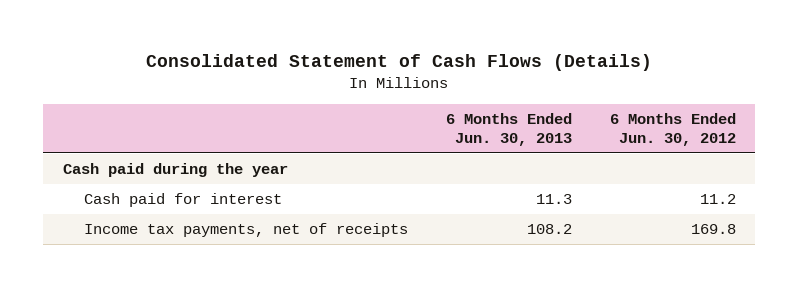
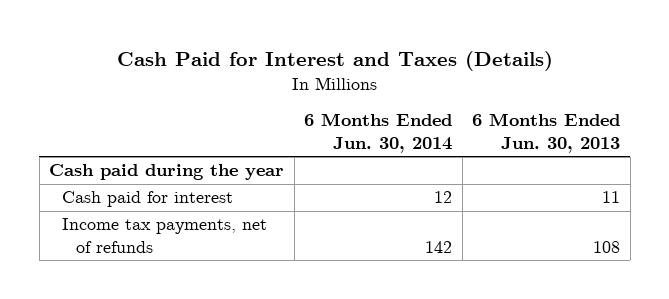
- Consolidated Statement of Cash Flows (Details)
+ Cash Paid for Interest and Taxes (Details)
- | 6 Months Ended Jun. 30, 2013 | 6 Months Ended Jun. 30, 2012
+ | 6 Months Ended Jun. 30, 2014 | 6 Months Ended Jun. 30, 2013
- Cash paid for interest | 11.3 | 11.2
- Income tax payments, net of receipts | 108.2 | 169.8
+ Cash paid for interest | 12 | 11
+ Income tax payments, net of refunds | 142 | 108

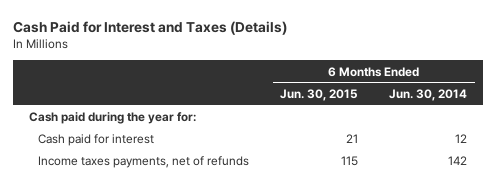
- | 6 Months Ended Jun. 30, 2014 | 6 Months Ended Jun. 30, 2013
+ | 6 Months Ended Jun. 30, 2015 | 6 Months Ended Jun. 30, 2014
- Cash paid during the year
+ Cash paid during the year for:
- Income tax payments, net of refunds | 142 | 108
+ Income taxes payments, net of refunds | 115 | 142

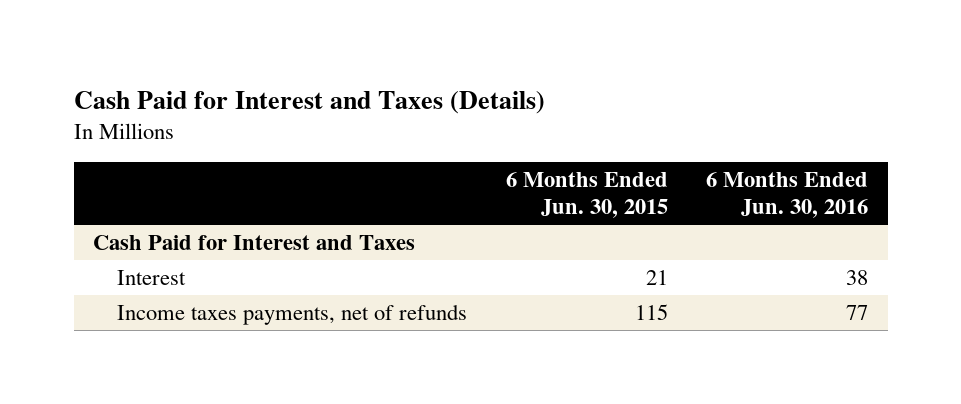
- | 6 Months Ended Jun. 30, 2015 | 6 Months Ended Jun. 30, 2014
+ | 6 Months Ended Jun. 30, 2015 | 6 Months Ended Jun. 30, 2016
- Cash paid during the year for:
- Cash paid for interest | 21 | 12
+ Cash Paid for Interest and Taxes
+ Interest | 21 | 38

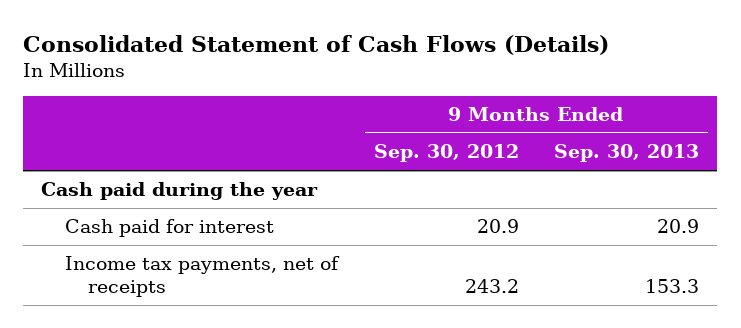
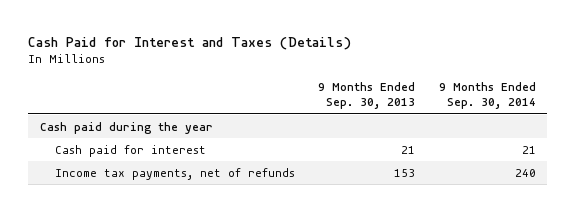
- Consolidated Statement of Cash Flows (Details)
+ Cash Paid for Interest and Taxes (Details)
- | 9 Months Ended Sep. 30, 2012 | 9 Months Ended Sep. 30, 2013
+ | 9 Months Ended Sep. 30, 2013 | 9 Months Ended Sep. 30, 2014
- Cash paid for interest | 20.9 | 20.9
- Income tax payments, net of receipts | 243.2 | 153.3
+ Cash paid for interest | 21 | 21
+ Income tax payments, net of refunds | 153 | 240

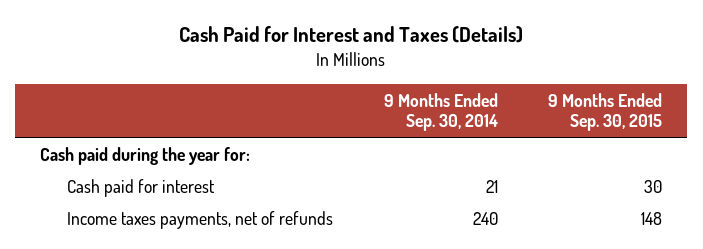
- | 9 Months Ended Sep. 30, 2013 | 9 Months Ended Sep. 30, 2014
+ | 9 Months Ended Sep. 30, 2014 | 9 Months Ended Sep. 30, 2015
- Cash paid during the year
+ Cash paid during the year for:
- Income tax payments, net of refunds | 153 | 240
+ Income taxes payments, net of refunds | 240 | 148

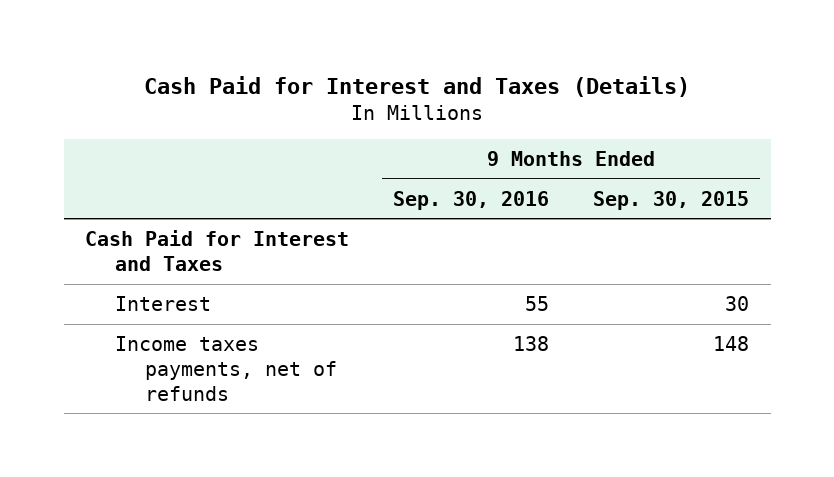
- | 9 Months Ended Sep. 30, 2014 | 9 Months Ended Sep. 30, 2015
+ | 9 Months Ended Sep. 30, 2016 | 9 Months Ended Sep. 30, 2015
- Cash paid during the year for:
- Cash paid for interest | 21 | 30
+ Cash Paid for Interest and Taxes
+ Interest | 55 | 30

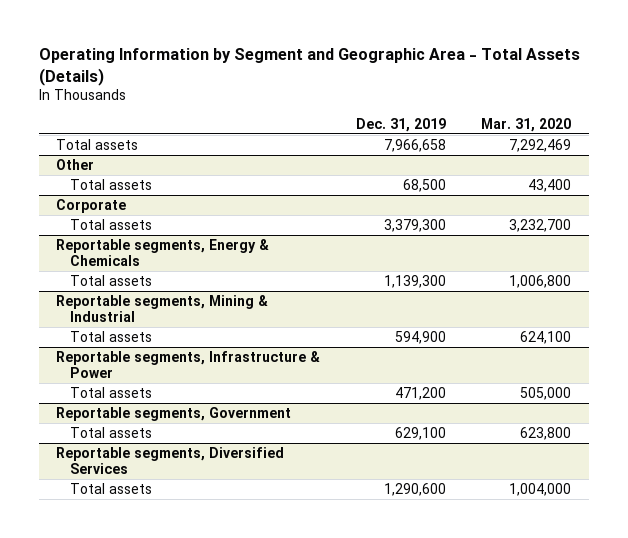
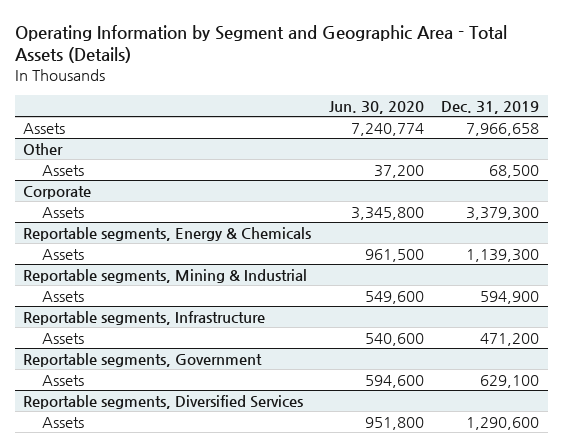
- | Dec. 31, 2019 | Mar. 31, 2020
+ | Jun. 30, 2020 | Dec. 31, 2019
- Total assets | 7,966,658 | 7,292,469
+ Assets | 7,240,774 | 7,966,658
@ Other
- Total assets | 68,500 | 43,400
+ Assets | 37,200 | 68,500
@ Corporate
- Total assets | 3,379,300 | 3,232,700
+ Assets | 3,345,800 | 3,379,300
@ Reportable segments, Energy & Chemicals
- Total assets | 1,139,300 | 1,006,800
+ Assets | 961,500 | 1,139,300
@ Reportable segments, Mining & Industrial
- Total assets | 594,900 | 624,100
- Reportable segments, Infrastructure & Power
- Total assets | 471,200 | 505,000
@ Reportable segments, Mining & Industrial
+ Assets | 549,600 | 594,900
+ Reportable segments, Infrastructure
+ Assets | 540,600 | 471,200
@ Reportable segments, Government
- Total assets | 629,100 | 623,800
+ Assets | 594,600 | 629,100
@ Reportable segments, Diversified Services
- Total assets | 1,290,600 | 1,004,000
+ Assets | 951,800 | 1,290,600

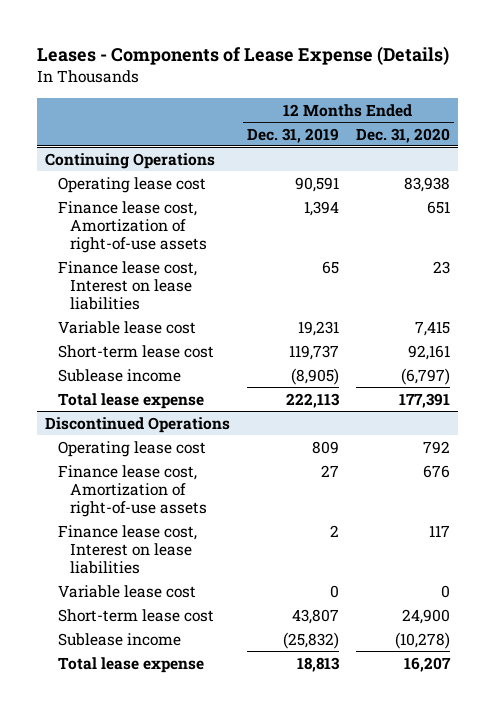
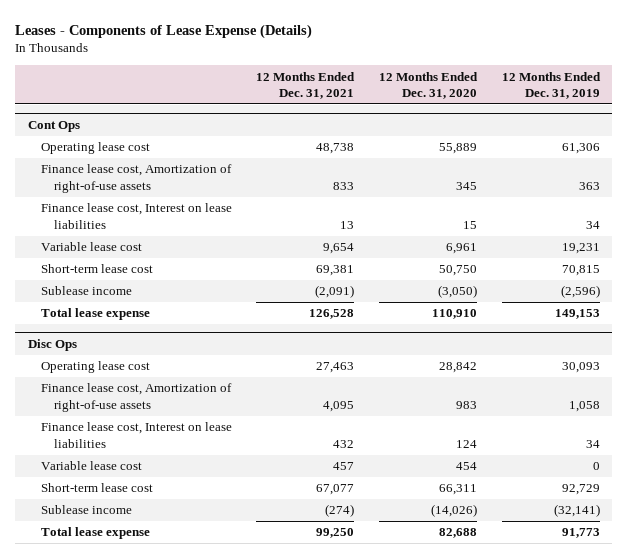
- | 12 Months Ended Dec. 31, 2019 | 12 Months Ended Dec. 31, 2020
+ | 12 Months Ended Dec. 31, 2021 | 12 Months Ended Dec. 31, 2020 | 12 Months Ended Dec. 31, 2019
- Continuing Operations
- Operating lease cost | 90,591 | 83,938
- Finance lease cost, Amortization of right-of-use assets | 1,394 | 651
- Finance lease cost, Interest on lease liabilities | 65 | 23
- Variable lease cost | 19,231 | 7,415
- Short-term lease cost | 119,737 | 92,161
- Sublease income | (8,905) | (6,797)
- Total lease expense | 222,113 | 177,391
- Discontinued Operations
- Operating lease cost | 809 | 792
- Finance lease cost, Amortization of right-of-use assets | 27 | 676
- Finance lease cost, Interest on lease liabilities | 2 | 117
- Variable lease cost | 0 | 0
- Short-term lease cost | 43,807 | 24,900
- Sublease income | (25,832) | (10,278)
- Total lease expense | 18,813 | 16,207
+ Cont Ops
+ Operating lease cost | 48,738 | 55,889 | 61,306
+ Finance lease cost, Amortization of right-of-use assets | 833 | 345 | 363
+ Finance lease cost, Interest on lease liabilities | 13 | 15 | 34
+ Variable lease cost | 9,654 | 6,961 | 19,231
+ Short-term lease cost | 69,381 | 50,750 | 70,815
+ Sublease income | (2,091) | (3,050) | (2,596)
+ Total lease expense | 126,528 | 110,910 | 149,153
+ Disc Ops
+ Operating lease cost | 27,463 | 28,842 | 30,093
+ Finance lease cost, Amortization of right-of-use assets | 4,095 | 983 | 1,058
+ Finance lease cost, Interest on lease liabilities | 432 | 124 | 34
+ Variable lease cost | 457 | 454 | 0
+ Short-term lease cost | 67,077 | 66,311 | 92,729
+ Sublease income | (274) | (14,026) | (32,141)
+ Total lease expense | 99,250 | 82,688 | 91,773

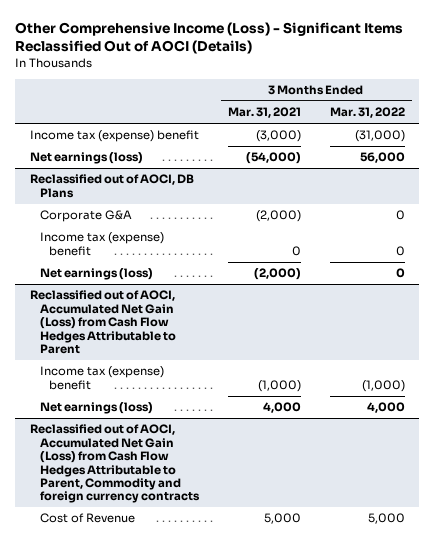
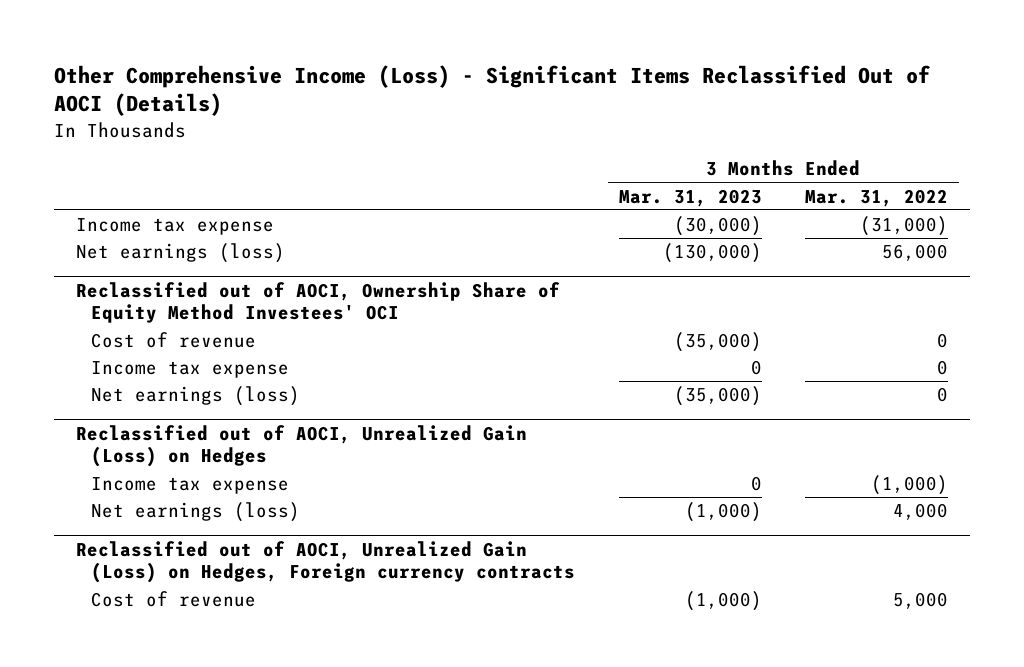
- | 3 Months Ended Mar. 31, 2021 | 3 Months Ended Mar. 31, 2022
+ | 3 Months Ended Mar. 31, 2023 | 3 Months Ended Mar. 31, 2022
- Income tax (expense) benefit | (3,000) | (31,000)
+ Income tax expense | (30,000) | (31,000)
- Reclassified out of AOCI, DB Plans
- Corporate G&A | (2,000) | 0
- Income tax (expense) benefit | 0 | 0
+ Reclassified out of AOCI, Ownership Share of Equity Method Investees' OCI
+ Cost of revenue | (35,000) | 0
+ Income tax expense | 0 | 0
- Reclassified out of AOCI, Accumulated Net Gain (Loss) from Cash Flow Hedges Attributable to Parent
- Income tax (expense) benefit | (1,000) | (1,000)
+ Reclassified out of AOCI, Unrealized Gain (Loss) on Hedges
+ Income tax expense | 0 | (1,000)
- Reclassified out of AOCI, Accumulated Net Gain (Loss) from Cash Flow Hedges Attributable to Parent, Commodity and foreign currency contracts
- Cost of Revenue | 5,000 | 5,000
+ Reclassified out of AOCI, Unrealized Gain (Loss) on Hedges, Foreign currency contracts
+ Cost of revenue | (1,000) | 5,000

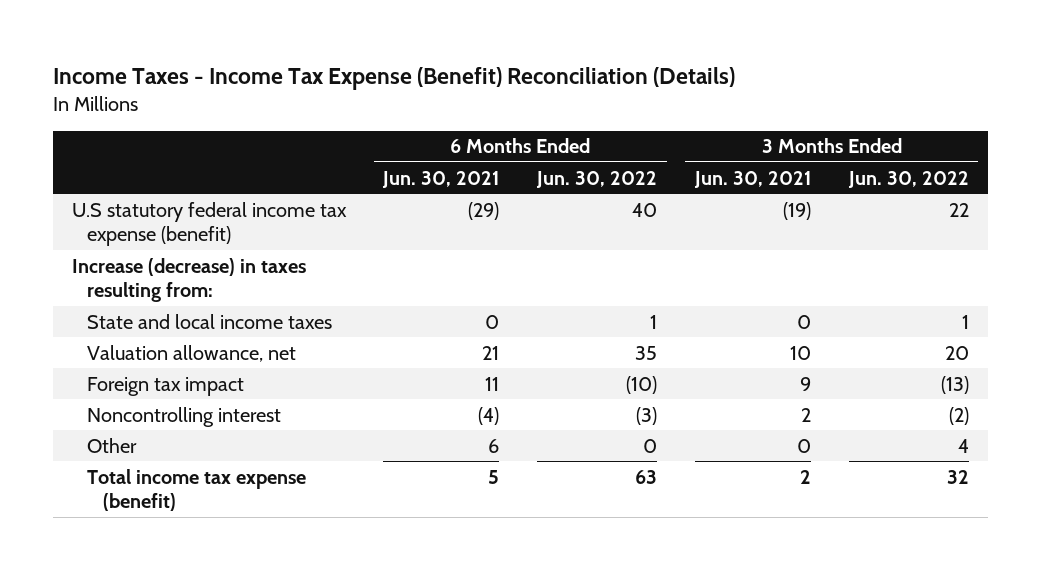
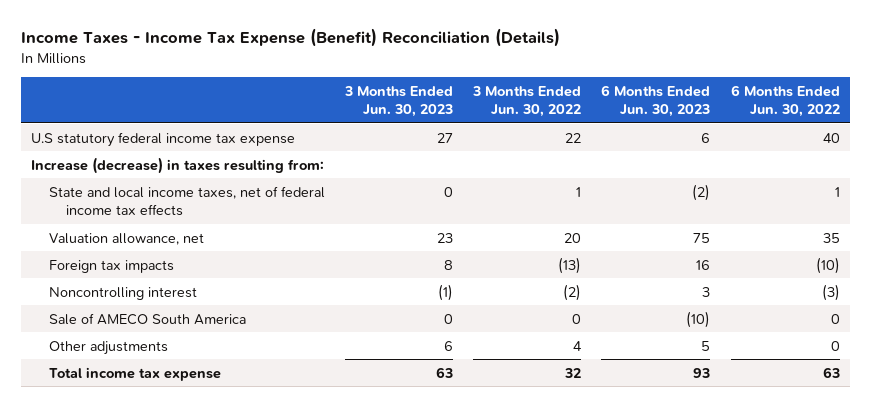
- | 6 Months Ended Jun. 30, 2021 | 6 Months Ended Jun. 30, 2022 | 3 Months Ended Jun. 30, 2021 | 3 Months Ended Jun. 30, 2022
+ | 3 Months Ended Jun. 30, 2023 | 3 Months Ended Jun. 30, 2022 | 6 Months Ended Jun. 30, 2023 | 6 Months Ended Jun. 30, 2022
- U.S statutory federal income tax expense (benefit) | (29) | 40 | (19) | 22
+ U.S statutory federal income tax expense | 27 | 22 | 6 | 40
- State and local income taxes | 0 | 1 | 0 | 1
+ State and local income taxes, net of federal income tax effects | 0 | 1 | (2) | 1
- Foreign tax impact | 11 | (10) | 9 | (13)
+ Foreign tax impacts | 8 | (13) | 16 | (10)
- Other | 6 | 0 | 0 | 4
- Total income tax expense (benefit) | 5 | 63 | 2 | 32
+ Sale of AMECO South America | 0 | 0 | (10) | 0
+ Other adjustments | 6 | 4 | 5 | 0
+ Total income tax expense | 63 | 32 | 93 | 63

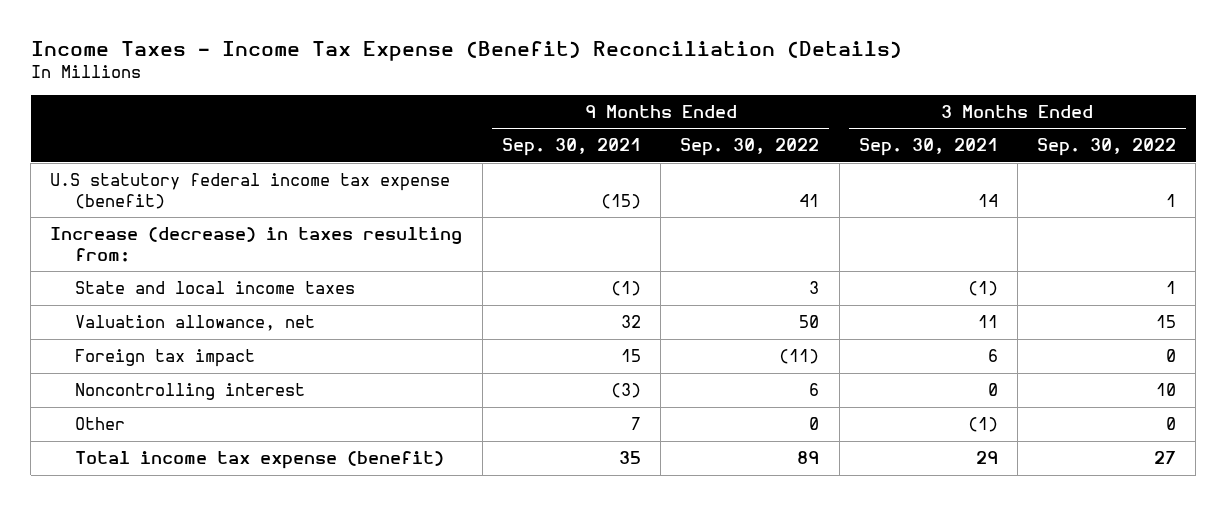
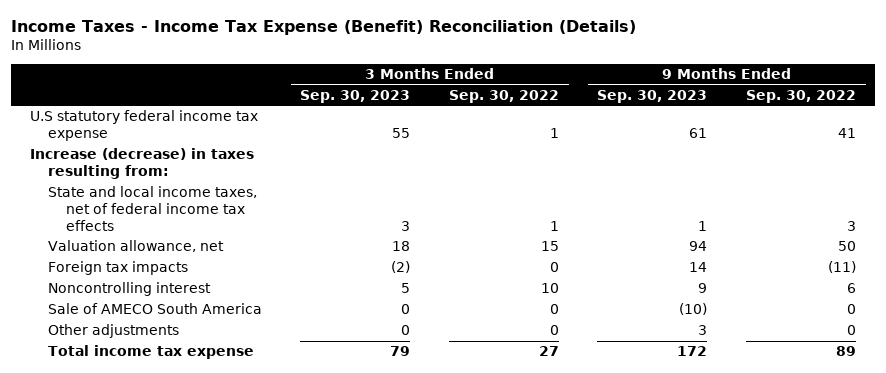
- | 9 Months Ended Sep. 30, 2021 | 9 Months Ended Sep. 30, 2022 | 3 Months Ended Sep. 30, 2021 | 3 Months Ended Sep. 30, 2022
+ | 3 Months Ended Sep. 30, 2023 | 3 Months Ended Sep. 30, 2022 | 9 Months Ended Sep. 30, 2023 | 9 Months Ended Sep. 30, 2022
- U.S statutory federal income tax expense (benefit) | (15) | 41 | 14 | 1
+ U.S statutory federal income tax expense | 55 | 1 | 61 | 41
- State and local income taxes | (1) | 3 | (1) | 1
+ State and local income taxes, net of federal income tax effects | 3 | 1 | 1 | 3
- Foreign tax impact | 15 | (11) | 6 | 0
+ Foreign tax impacts | (2) | 0 | 14 | (11)
- Other | 7 | 0 | (1) | 0
- Total income tax expense (benefit) | 35 | 89 | 29 | 27
+ Sale of AMECO South America | 0 | 0 | (10) | 0
+ Other adjustments | 0 | 0 | 3 | 0
+ Total income tax expense | 79 | 27 | 172 | 89

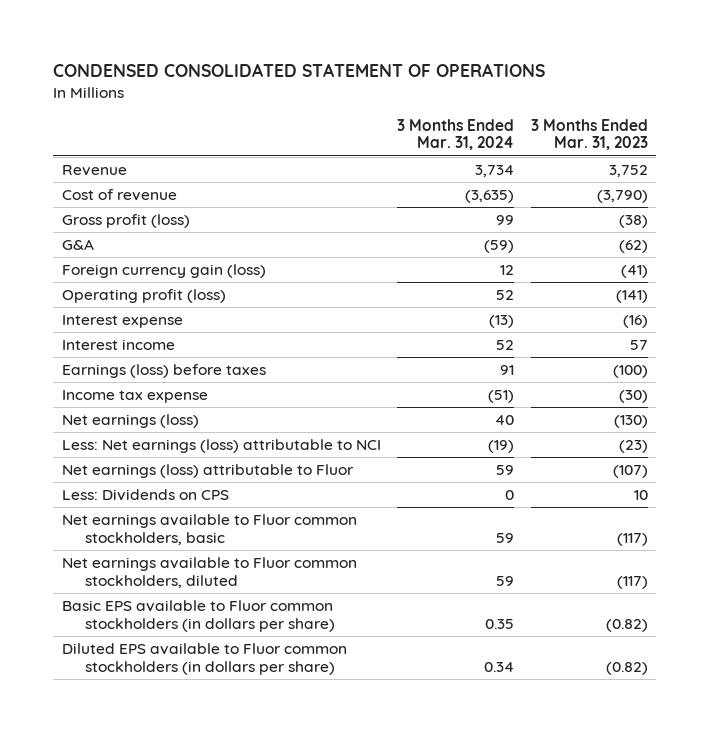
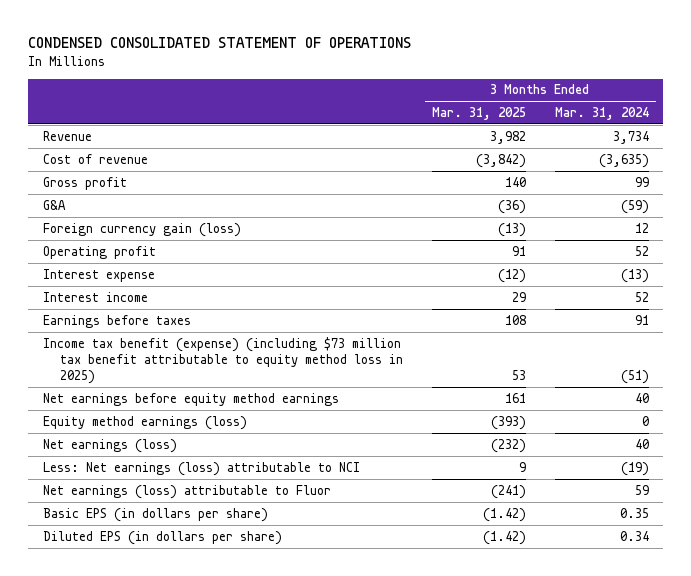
- | 3 Months Ended Mar. 31, 2024 | 3 Months Ended Mar. 31, 2023
+ | 3 Months Ended Mar. 31, 2025 | 3 Months Ended Mar. 31, 2024
- Gross profit (loss) | 99 | (38)
+ Gross profit | 140 | 99
- Operating profit (loss) | 52 | (141)
+ Operating profit | 91 | 52
- Earnings (loss) before taxes | 91 | (100)
- Income tax expense | (51) | (30)
+ Earnings before taxes | 108 | 91
+ Income tax benefit (expense) (including $73 million tax benefit attributable to equity method loss in 2025) | 53 | (51)
+ Net earnings before equity method earnings | 161 | 40
+ Equity method earnings (loss) | (393) | 0
- Less: Dividends on CPS | 0 | 10
- Net earnings available to Fluor common stockholders, basic | 59 | (117)
- Net earnings available to Fluor common stockholders, diluted | 59 | (117)
- Basic EPS available to Fluor common stockholders (in dollars per share) | 0.35 | (0.82)
- Diluted EPS available to Fluor common stockholders (in dollars per share) | 0.34 | (0.82)
+ Basic EPS (in dollars per share) | (1.42) | 0.35
+ Diluted EPS (in dollars per share) | (1.42) | 0.34

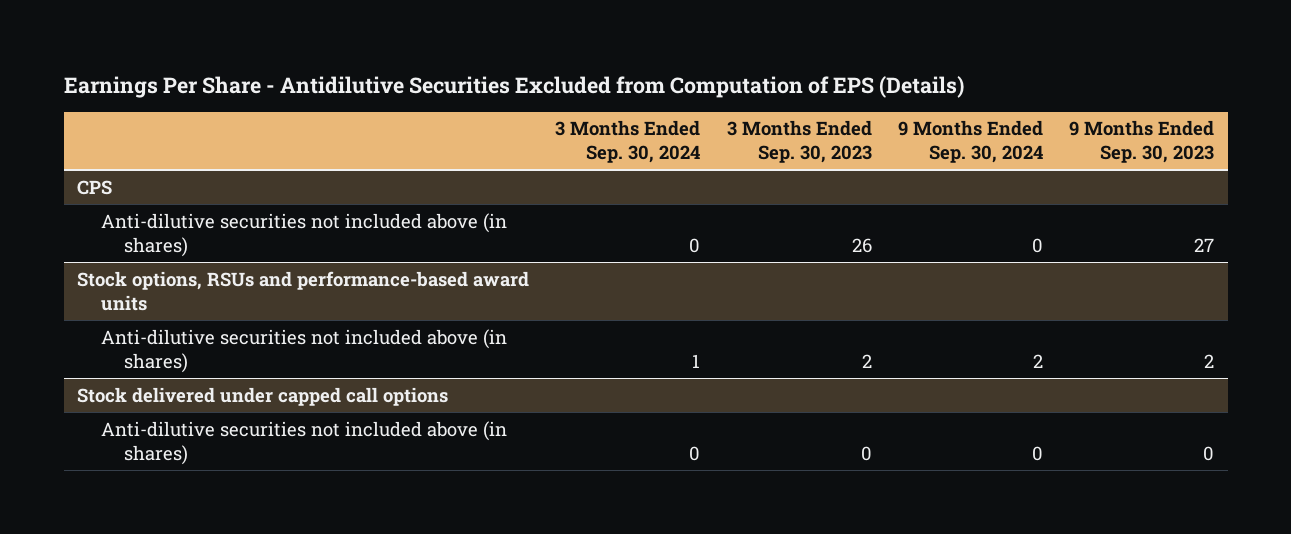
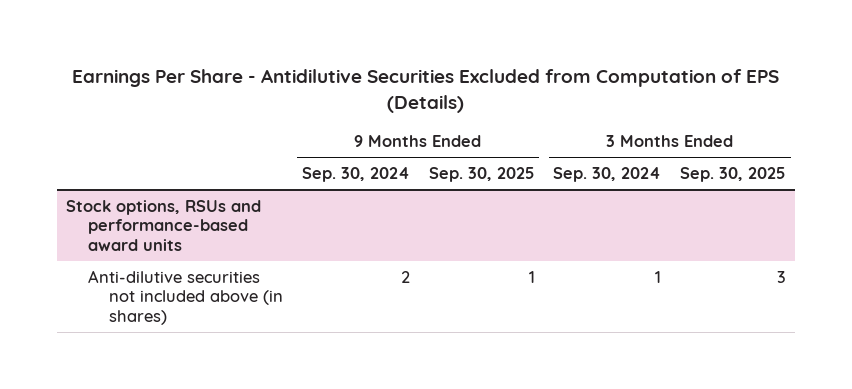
- | 3 Months Ended Sep. 30, 2024 | 3 Months Ended Sep. 30, 2023 | 9 Months Ended Sep. 30, 2024 | 9 Months Ended Sep. 30, 2023
+ | 9 Months Ended Sep. 30, 2024 | 9 Months Ended Sep. 30, 2025 | 3 Months Ended Sep. 30, 2024 | 3 Months Ended Sep. 30, 2025
- CPS
- Anti-dilutive securities not included above (in shares) | 0 | 26 | 0 | 27
- Stock delivered under capped call options
- Anti-dilutive securities not included above (in shares) | 0 | 0 | 0 | 0

